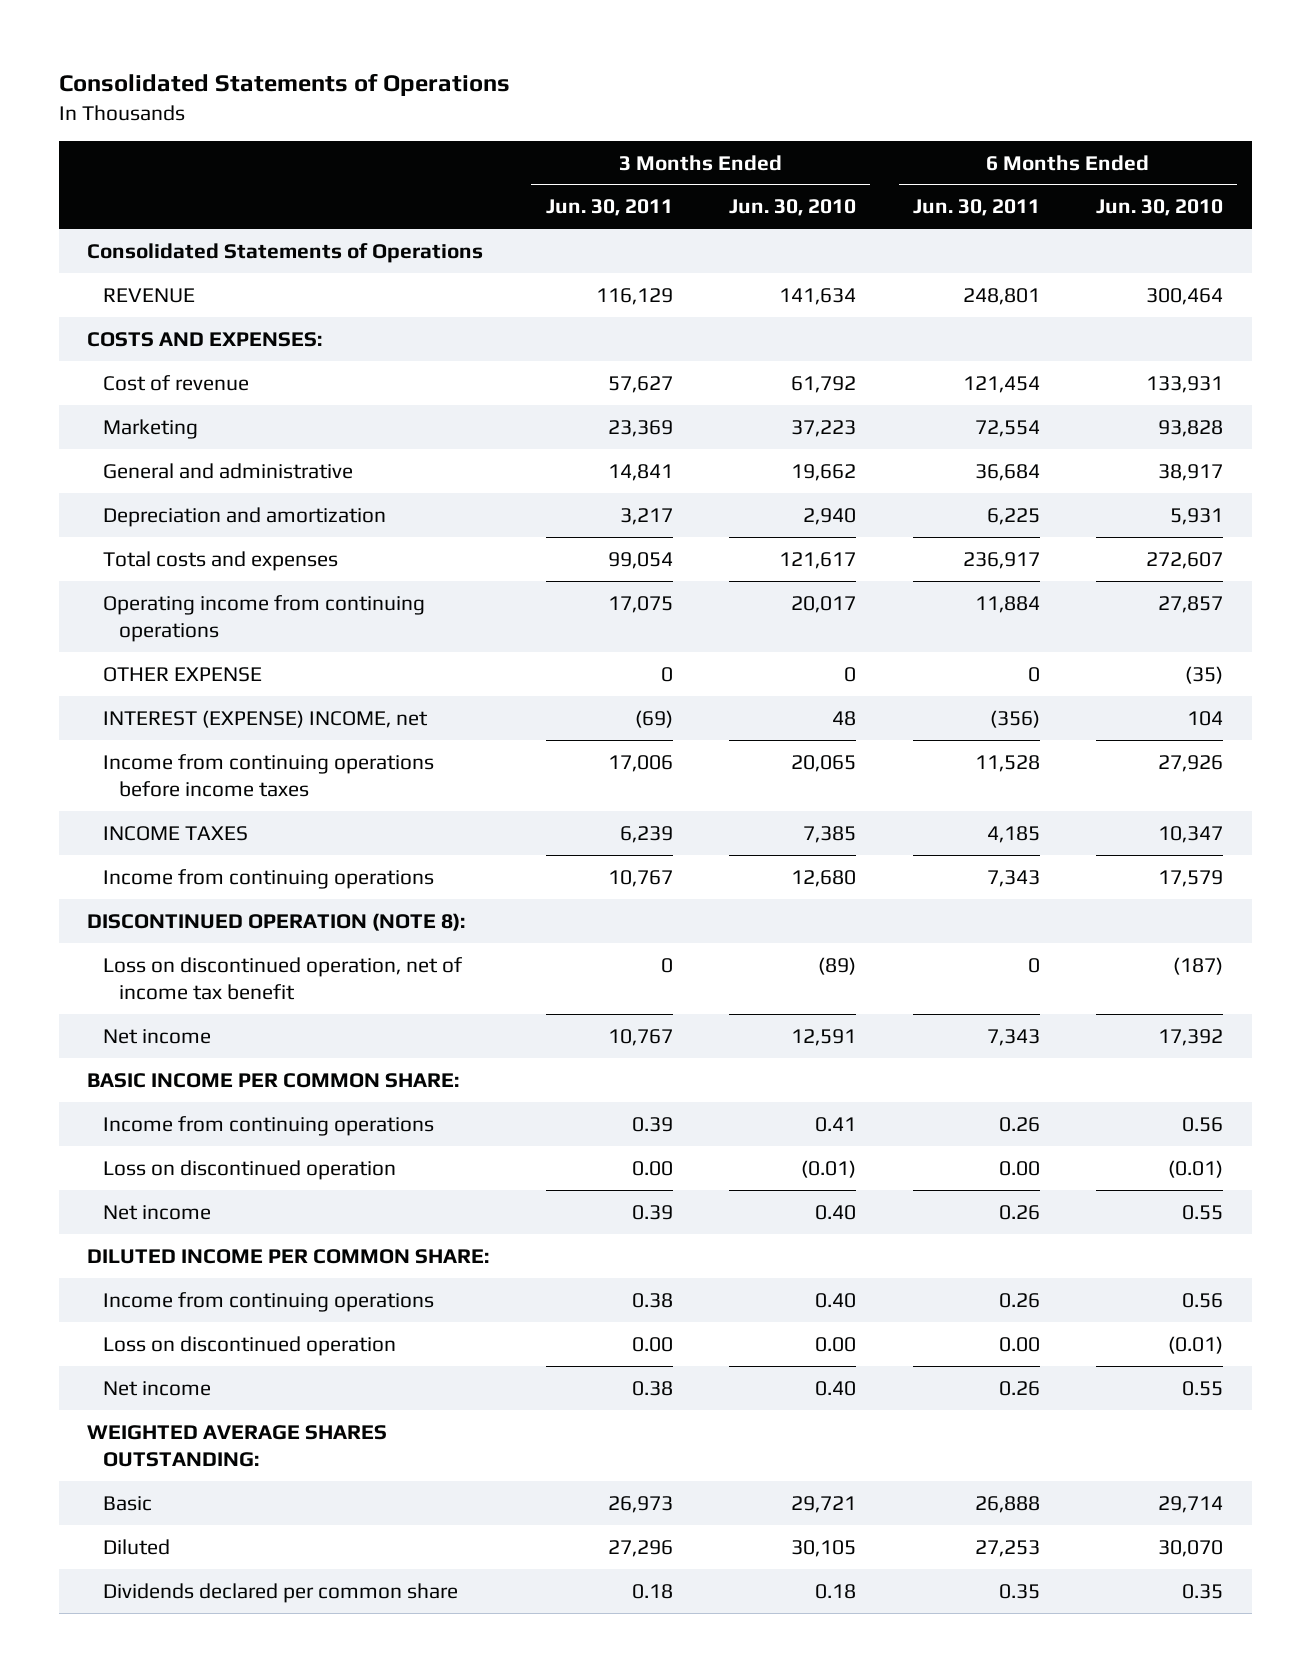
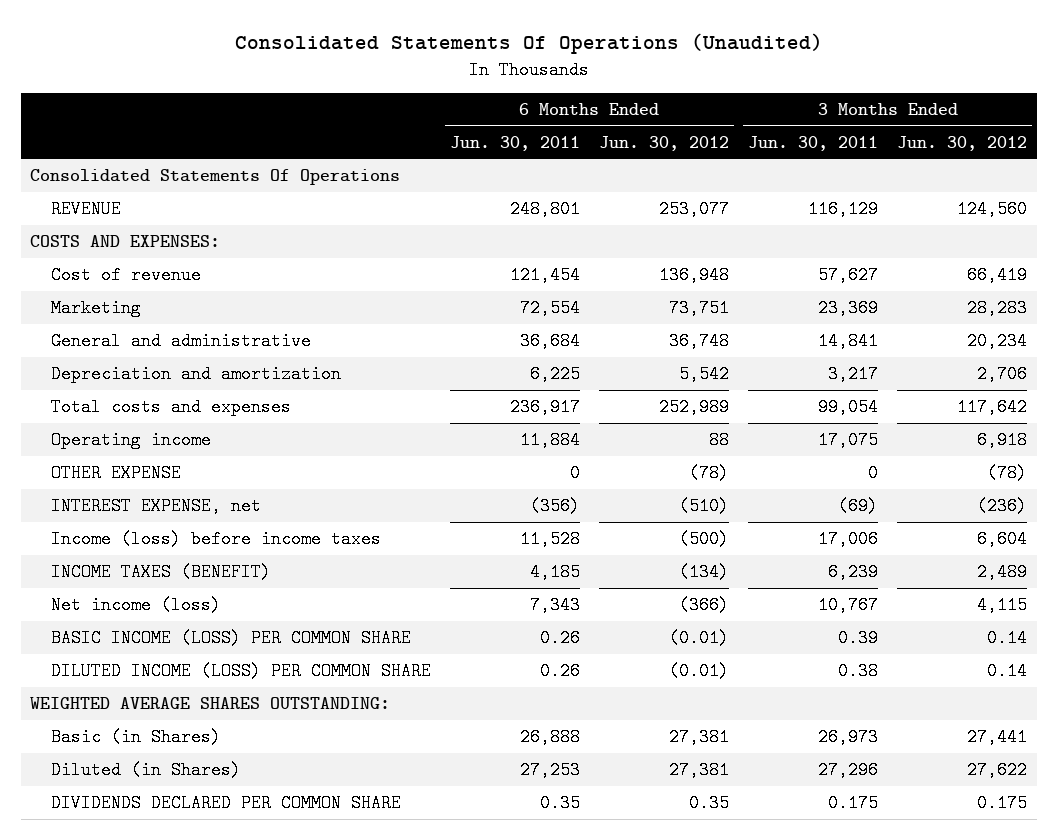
- Consolidated Statements of Operations
+ Consolidated Statements Of Operations (Unaudited)
- | 3 Months Ended Jun. 30, 2011 | 3 Months Ended Jun. 30, 2010 | 6 Months Ended Jun. 30, 2011 | 6 Months Ended Jun. 30, 2010
+ | 6 Months Ended Jun. 30, 2011 | 6 Months Ended Jun. 30, 2012 | 3 Months Ended Jun. 30, 2011 | 3 Months Ended Jun. 30, 2012
- Consolidated Statements of Operations
+ Consolidated Statements Of Operations
- Operating income from continuing operations | 17,075 | 20,017 | 11,884 | 27,857
+ Operating income | 11,884 | 88 | 17,075 | 6,918
- INTEREST (EXPENSE) INCOME, net | (69) | 48 | (356) | 104
- Income from continuing operations before income taxes | 17,006 | 20,065 | 11,528 | 27,926
- INCOME TAXES | 6,239 | 7,385 | 4,185 | 10,347
- Income from continuing operations | 10,767 | 12,680 | 7,343 | 17,579
- DISCONTINUED OPERATION (NOTE 8):
- Loss on discontinued operation, net of income tax benefit | 0 | (89) | 0 | (187)
- Net income | 10,767 | 12,591 | 7,343 | 17,392
- BASIC INCOME PER COMMON SHARE:
- Income from continuing operations | 0.39 | 0.41 | 0.26 | 0.56
- Loss on discontinued operation | 0.00 | (0.01) | 0.00 | (0.01)
- Net income | 0.39 | 0.40 | 0.26 | 0.55
- DILUTED INCOME PER COMMON SHARE:
- Income from continuing operations | 0.38 | 0.40 | 0.26 | 0.56
- Loss on discontinued operation | 0.00 | 0.00 | 0.00 | (0.01)
- Net income | 0.38 | 0.40 | 0.26 | 0.55
+ INTEREST EXPENSE, net | (356) | (510) | (69) | (236)
+ Income (loss) before income taxes | 11,528 | (500) | 17,006 | 6,604
+ INCOME TAXES (BENEFIT) | 4,185 | (134) | 6,239 | 2,489
+ Net income (loss) | 7,343 | (366) | 10,767 | 4,115
+ BASIC INCOME (LOSS) PER COMMON SHARE | 0.26 | (0.01) | 0.39 | 0.14
+ DILUTED INCOME (LOSS) PER COMMON SHARE | 0.26 | (0.01) | 0.38 | 0.14
- Basic | 26,973 | 29,721 | 26,888 | 29,714
- Diluted | 27,296 | 30,105 | 27,253 | 30,070
- Dividends declared per common share | 0.18 | 0.18 | 0.35 | 0.35
+ Basic (in Shares) | 26,888 | 27,381 | 26,973 | 27,441
+ Diluted (in Shares) | 27,253 | 27,381 | 27,296 | 27,622
+ DIVIDENDS DECLARED PER COMMON SHARE | 0.35 | 0.35 | 0.175 | 0.175

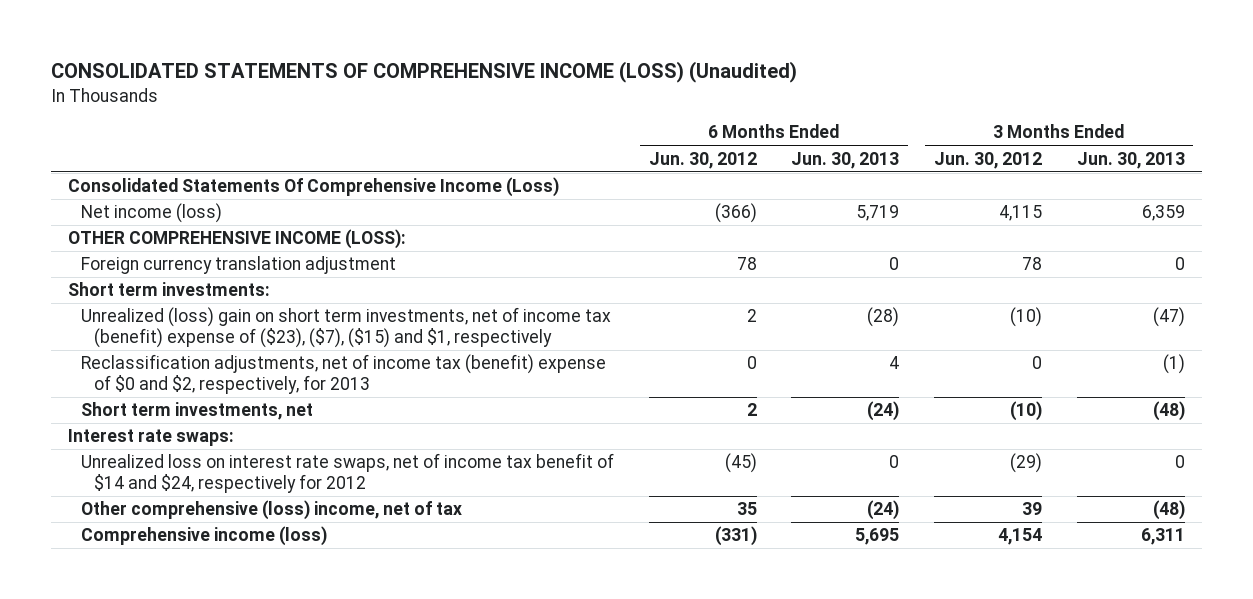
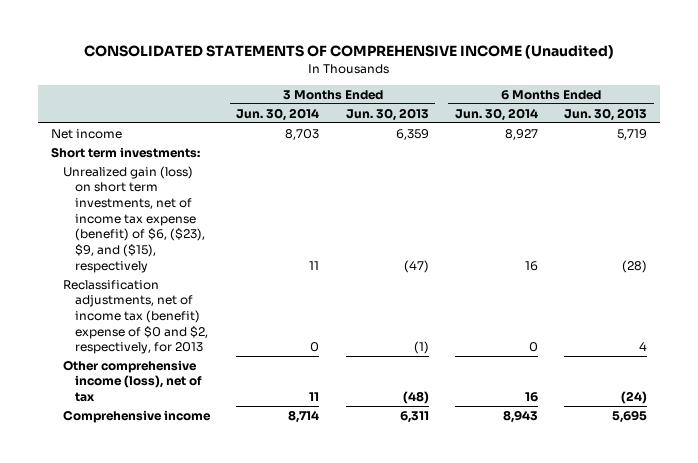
- CONSOLIDATED STATEMENTS OF COMPREHENSIVE INCOME (LOSS) (Unaudited)
+ CONSOLIDATED STATEMENTS OF COMPREHENSIVE INCOME (Unaudited)
- | 6 Months Ended Jun. 30, 2012 | 6 Months Ended Jun. 30, 2013 | 3 Months Ended Jun. 30, 2012 | 3 Months Ended Jun. 30, 2013
+ | 3 Months Ended Jun. 30, 2014 | 3 Months Ended Jun. 30, 2013 | 6 Months Ended Jun. 30, 2014 | 6 Months Ended Jun. 30, 2013
- Consolidated Statements Of Comprehensive Income (Loss)
- Net income (loss) | (366) | 5,719 | 4,115 | 6,359
- OTHER COMPREHENSIVE INCOME (LOSS):
- Foreign currency translation adjustment | 78 | 0 | 78 | 0
+ Net income | 8,703 | 6,359 | 8,927 | 5,719
- Unrealized (loss) gain on short term investments, net of income tax (benefit) expense of ($23), ($7), ($15) and $1, respectively | 2 | (28) | (10) | (47)
+ Unrealized gain (loss) on short term investments, net of income tax expense (benefit) of $6, ($23), $9, and ($15), respectively | 11 | (47) | 16 | (28)
- Short term investments, net | 2 | (24) | (10) | (48)
- Interest rate swaps:
- Unrealized loss on interest rate swaps, net of income tax benefit of $14 and $24, respectively for 2012 | (45) | 0 | (29) | 0
- Other comprehensive (loss) income, net of tax | 35 | (24) | 39 | (48)
- Comprehensive income (loss) | (331) | 5,695 | 4,154 | 6,311
+ Other comprehensive income (loss), net of tax | 11 | (48) | 16 | (24)
+ Comprehensive income | 8,714 | 6,311 | 8,943 | 5,695

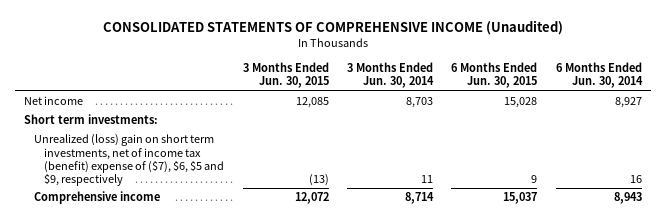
- | 3 Months Ended Jun. 30, 2014 | 3 Months Ended Jun. 30, 2013 | 6 Months Ended Jun. 30, 2014 | 6 Months Ended Jun. 30, 2013
+ | 3 Months Ended Jun. 30, 2015 | 3 Months Ended Jun. 30, 2014 | 6 Months Ended Jun. 30, 2015 | 6 Months Ended Jun. 30, 2014
- Unrealized gain (loss) on short term investments, net of income tax expense (benefit) of $6, ($23), $9, and ($15), respectively | 11 | (47) | 16 | (28)
- Reclassification adjustments, net of income tax (benefit) expense of $0 and $2, respectively, for 2013 | 0 | (1) | 0 | 4
- Other comprehensive income (loss), net of tax | 11 | (48) | 16 | (24)
+ Unrealized (loss) gain on short term investments, net of income tax (benefit) expense of ($7), $6, $5 and $9, respectively | (13) | 11 | 9 | 16

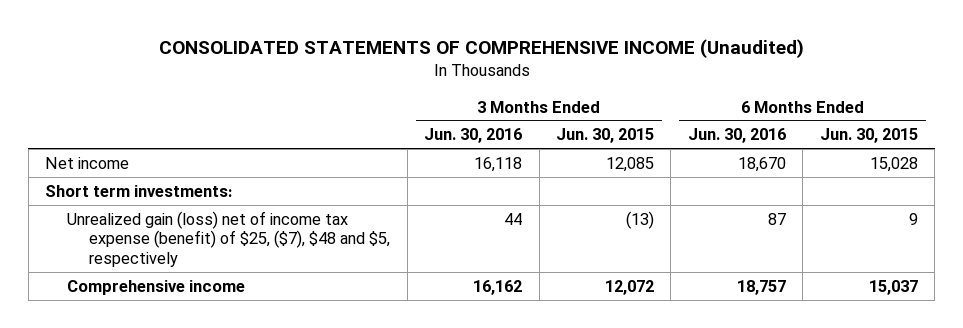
- | 3 Months Ended Jun. 30, 2015 | 3 Months Ended Jun. 30, 2014 | 6 Months Ended Jun. 30, 2015 | 6 Months Ended Jun. 30, 2014
+ | 3 Months Ended Jun. 30, 2016 | 3 Months Ended Jun. 30, 2015 | 6 Months Ended Jun. 30, 2016 | 6 Months Ended Jun. 30, 2015
- Unrealized (loss) gain on short term investments, net of income tax (benefit) expense of ($7), $6, $5 and $9, respectively | (13) | 11 | 9 | 16
+ Unrealized gain (loss) net of income tax expense (benefit) of $25, ($7), $48 and $5, respectively | 44 | (13) | 87 | 9

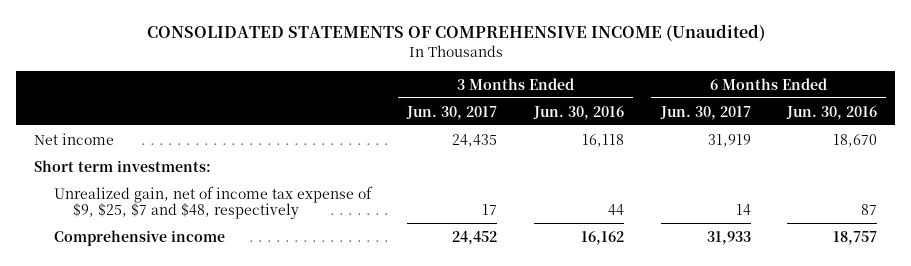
- | 3 Months Ended Jun. 30, 2016 | 3 Months Ended Jun. 30, 2015 | 6 Months Ended Jun. 30, 2016 | 6 Months Ended Jun. 30, 2015
+ | 3 Months Ended Jun. 30, 2017 | 3 Months Ended Jun. 30, 2016 | 6 Months Ended Jun. 30, 2017 | 6 Months Ended Jun. 30, 2016
- Unrealized gain (loss) net of income tax expense (benefit) of $25, ($7), $48 and $5, respectively | 44 | (13) | 87 | 9
+ Unrealized gain, net of income tax expense of $9, $25, $7 and $48, respectively | 17 | 44 | 14 | 87

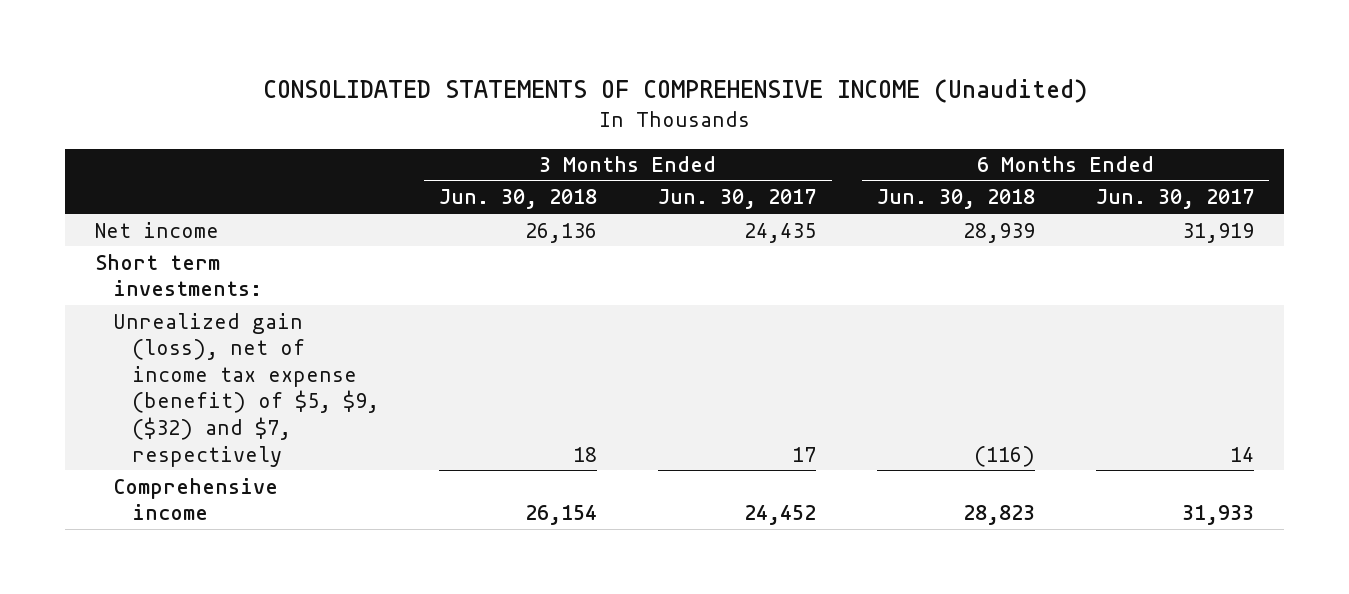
- | 3 Months Ended Jun. 30, 2017 | 3 Months Ended Jun. 30, 2016 | 6 Months Ended Jun. 30, 2017 | 6 Months Ended Jun. 30, 2016
+ | 3 Months Ended Jun. 30, 2018 | 3 Months Ended Jun. 30, 2017 | 6 Months Ended Jun. 30, 2018 | 6 Months Ended Jun. 30, 2017
- Unrealized gain, net of income tax expense of $9, $25, $7 and $48, respectively | 17 | 44 | 14 | 87
+ Unrealized gain (loss), net of income tax expense (benefit) of $5, $9, ($32) and $7, respectively | 18 | 17 | (116) | 14

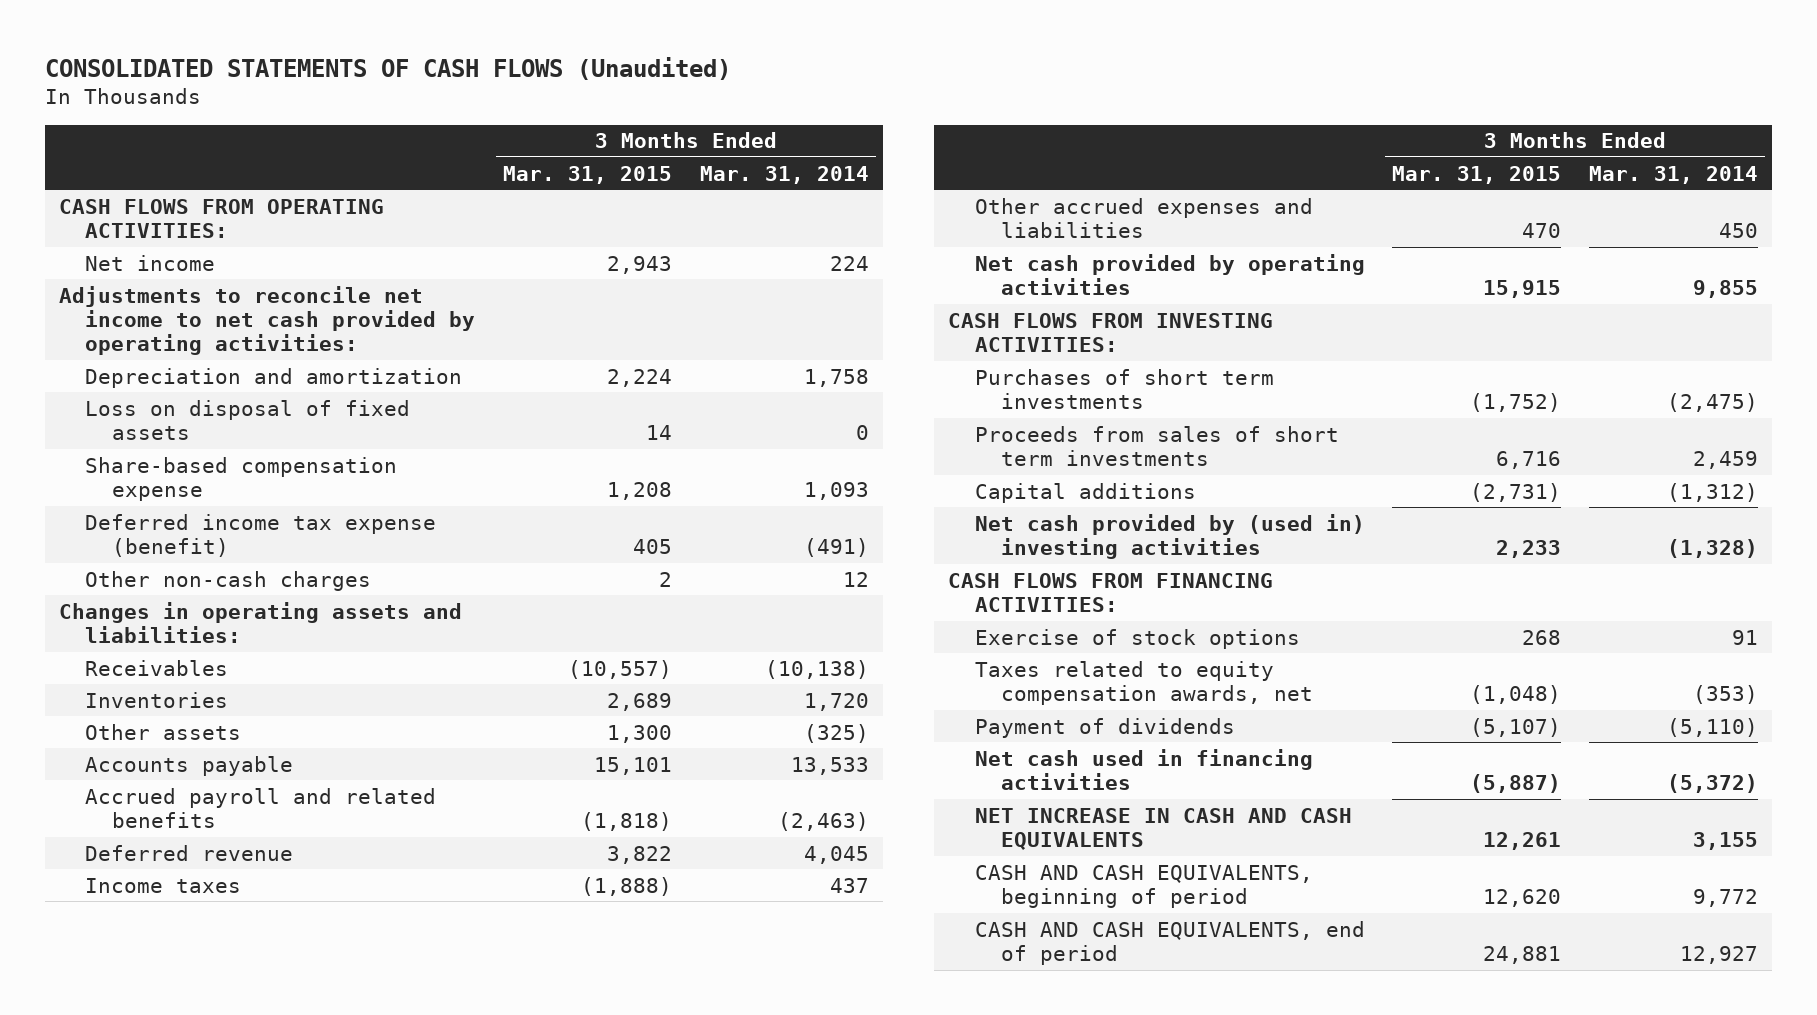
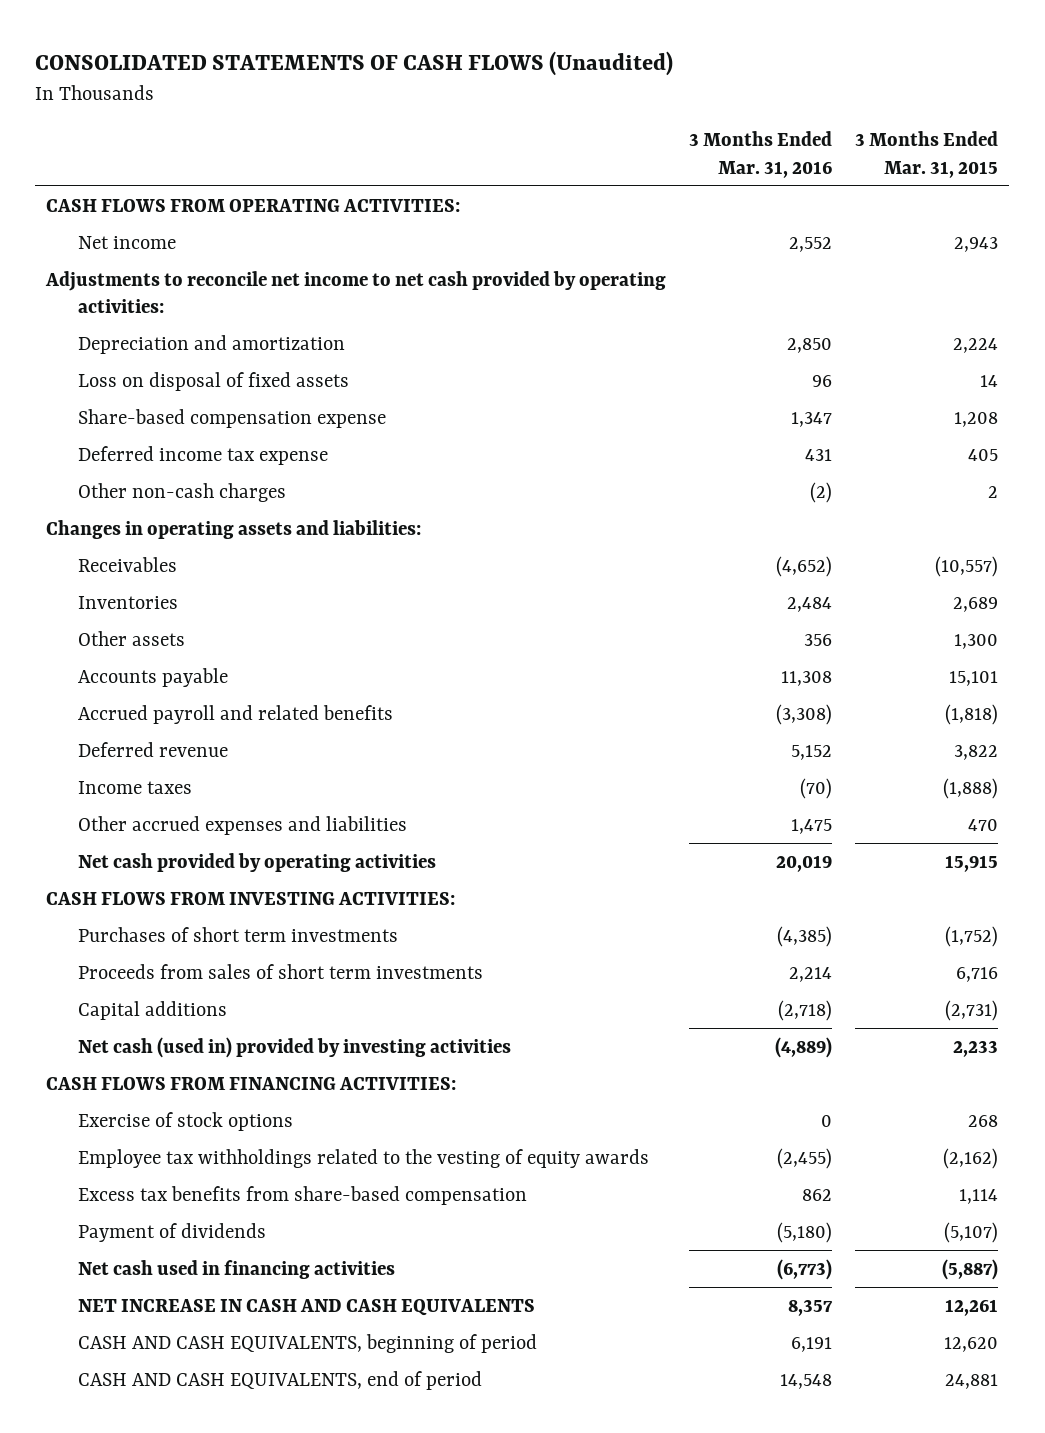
- | 3 Months Ended Mar. 31, 2015 | 3 Months Ended Mar. 31, 2014
+ | 3 Months Ended Mar. 31, 2016 | 3 Months Ended Mar. 31, 2015
- Deferred income tax expense (benefit) | 405 | (491)
+ Deferred income tax expense | 431 | 405
- Net cash provided by (used in) investing activities | 2,233 | (1,328)
+ Net cash (used in) provided by investing activities | (4,889) | 2,233
- Taxes related to equity compensation awards, net | (1,048) | (353)
+ Employee tax withholdings related to the vesting of equity awards | (2,455) | (2,162)
+ Excess tax benefits from share-based compensation | 862 | 1,114

